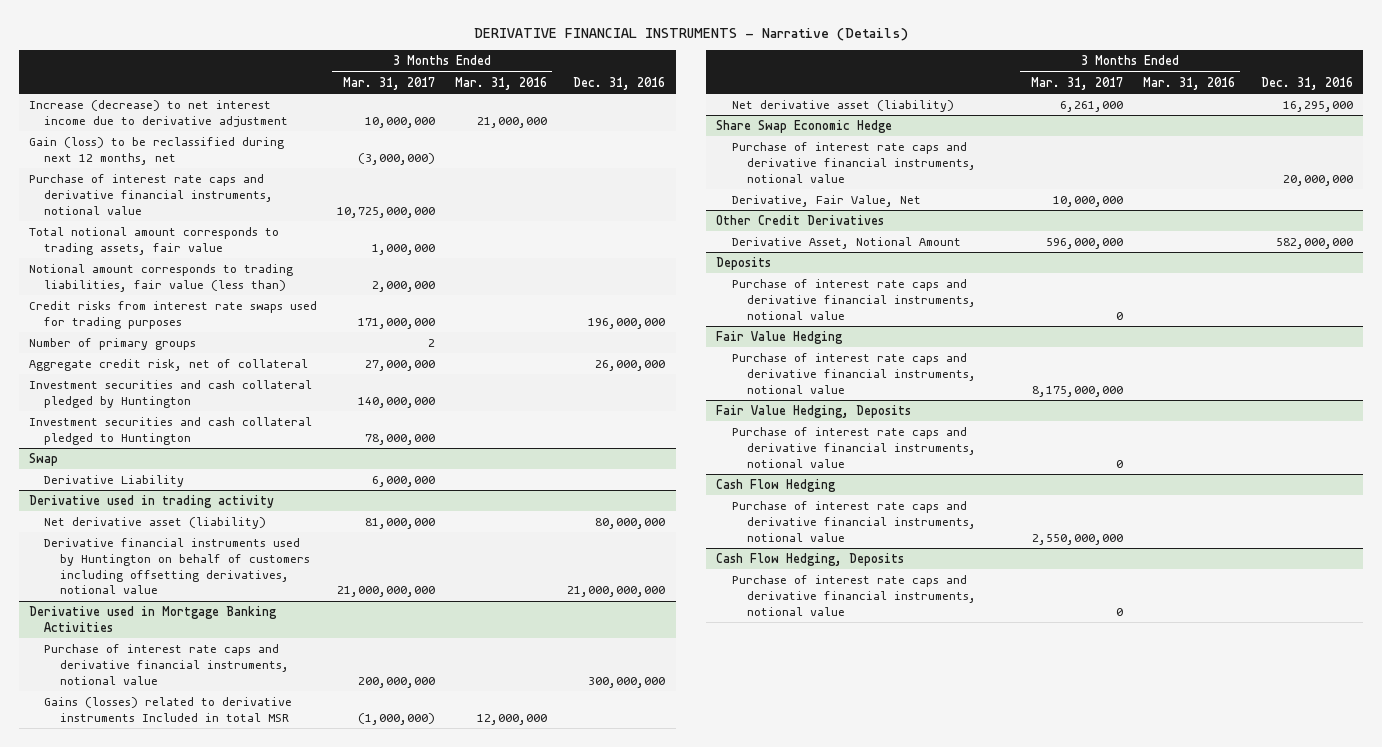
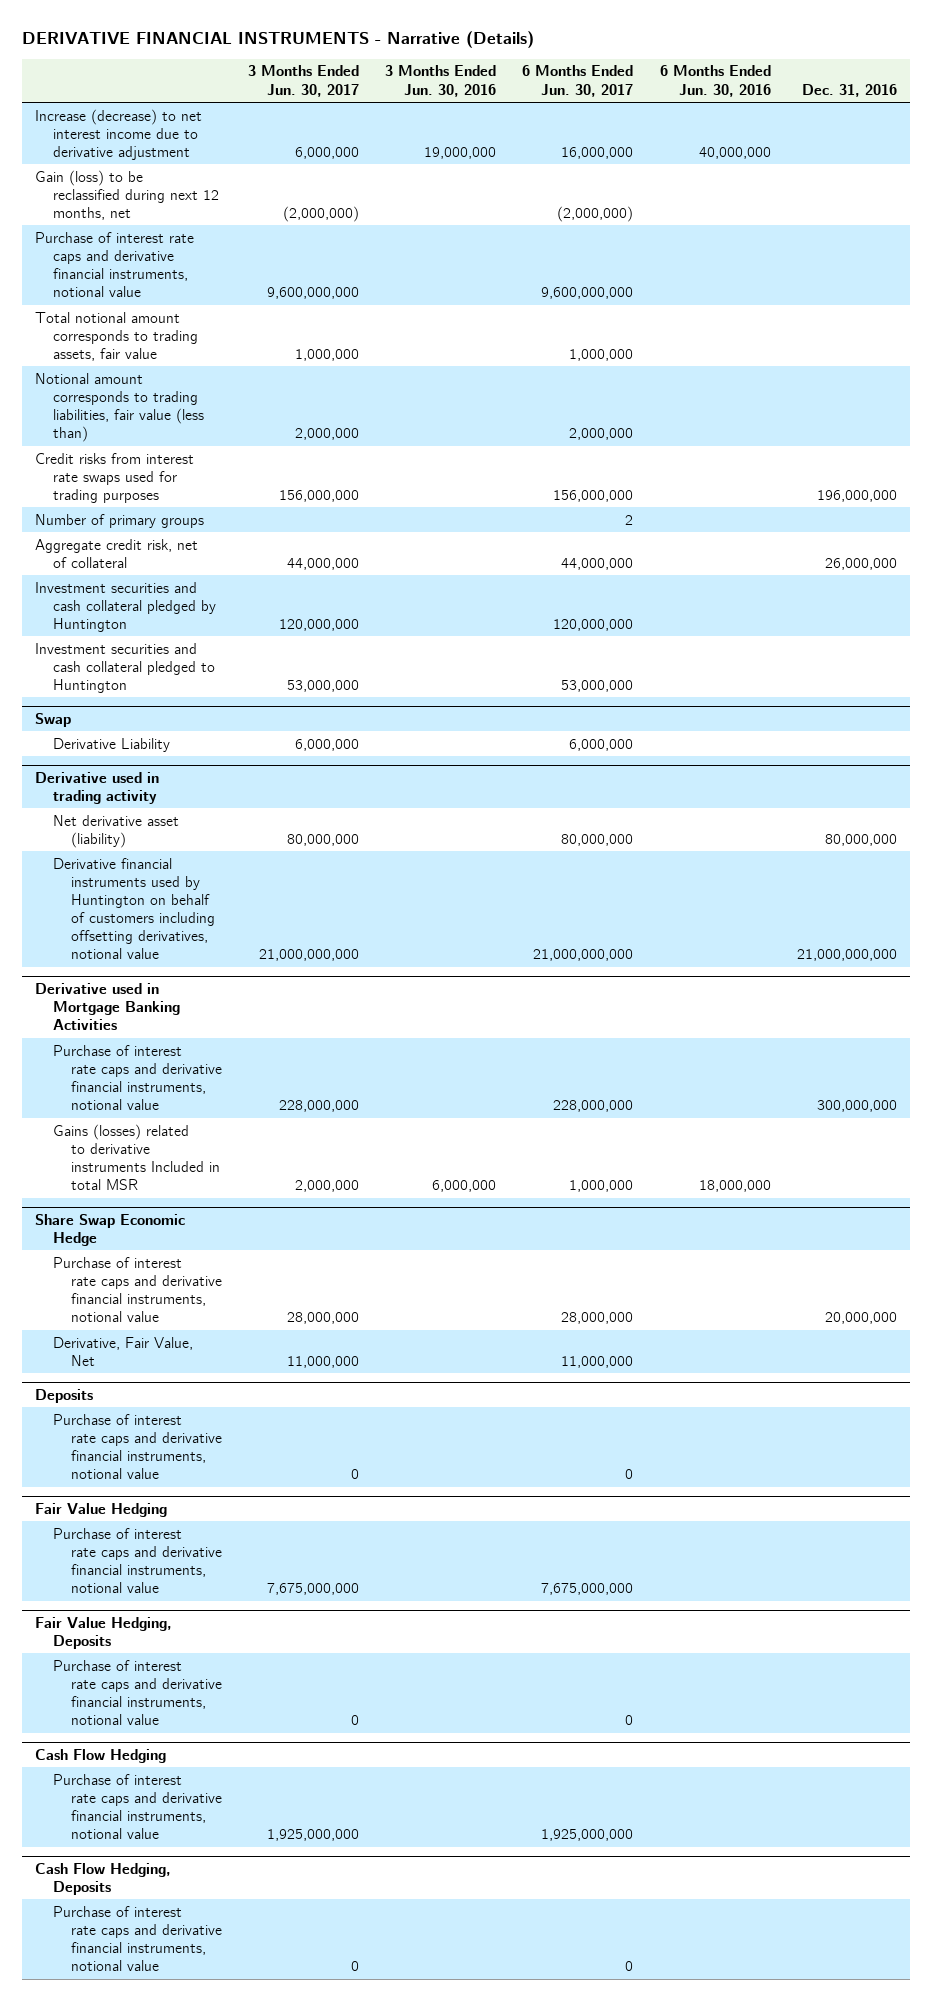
- | 3 Months Ended Mar. 31, 2017 | 3 Months Ended Mar. 31, 2016 | Dec. 31, 2016
+ | 3 Months Ended Jun. 30, 2017 | 3 Months Ended Jun. 30, 2016 | 6 Months Ended Jun. 30, 2017 | 6 Months Ended Jun. 30, 2016 | Dec. 31, 2016
@ Derivative used in Mortgage Banking Activities
- Net derivative asset (liability) | 6,261,000 | | 16,295,000
- Other Credit Derivatives
- Derivative Asset, Notional Amount | 596,000,000 | | 582,000,000

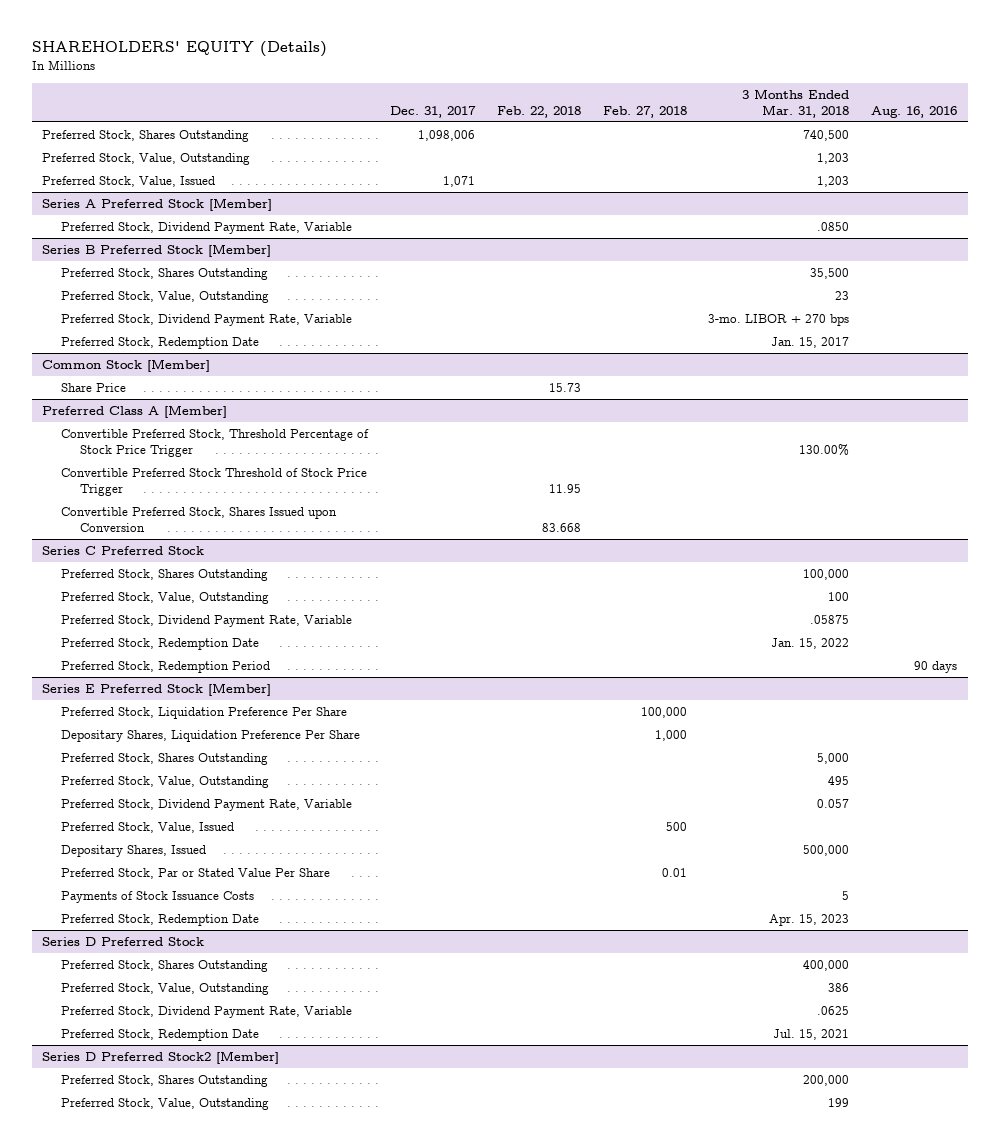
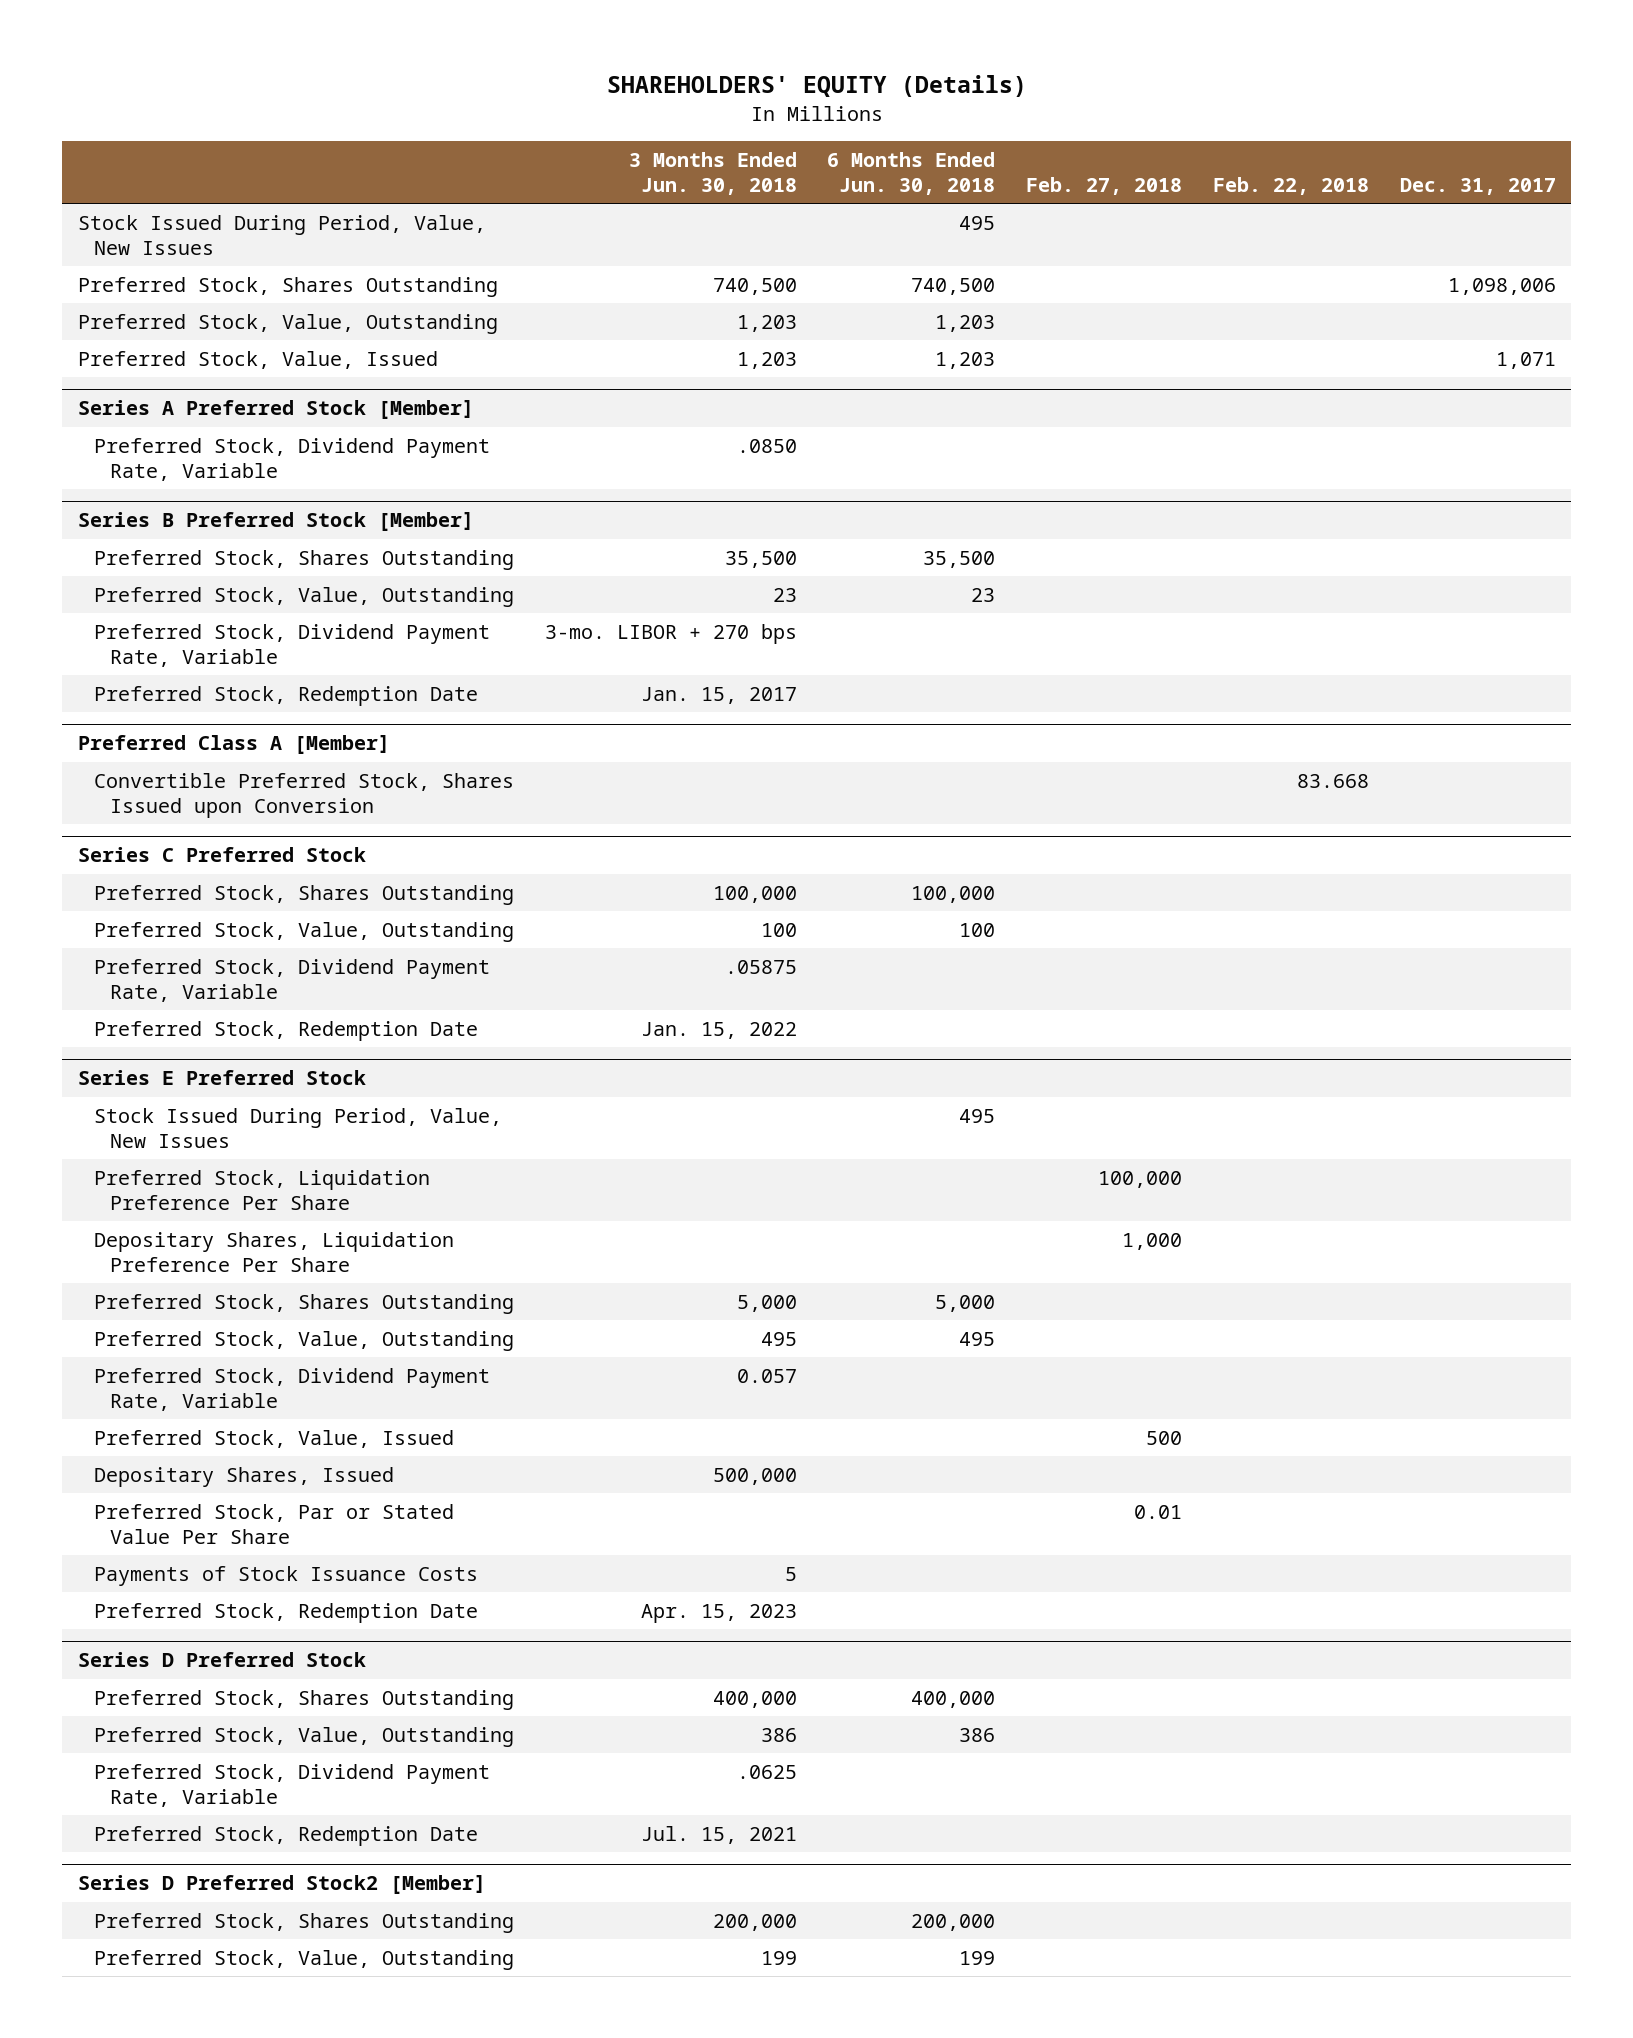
- | Dec. 31, 2017 | Feb. 22, 2018 | Feb. 27, 2018 | 3 Months Ended Mar. 31, 2018 | Aug. 16, 2016
+ | 3 Months Ended Jun. 30, 2018 | 6 Months Ended Jun. 30, 2018 | Feb. 27, 2018 | Feb. 22, 2018 | Dec. 31, 2017
+ Stock Issued During Period, Value, New Issues | | 495 | | |
- Common Stock [Member]
- Share Price | | 15.73 | | |
@ Preferred Class A [Member]
- Convertible Preferred Stock, Threshold Percentage of Stock Price Trigger | | | | 130.00% |
- Convertible Preferred Stock Threshold of Stock Price Trigger | | 11.95 | | |
@ Series C Preferred Stock
- Preferred Stock, Redemption Period | | | | | 90 days
- Series E Preferred Stock [Member]
+ Series E Preferred Stock
+ Stock Issued During Period, Value, New Issues | | 495 | | |

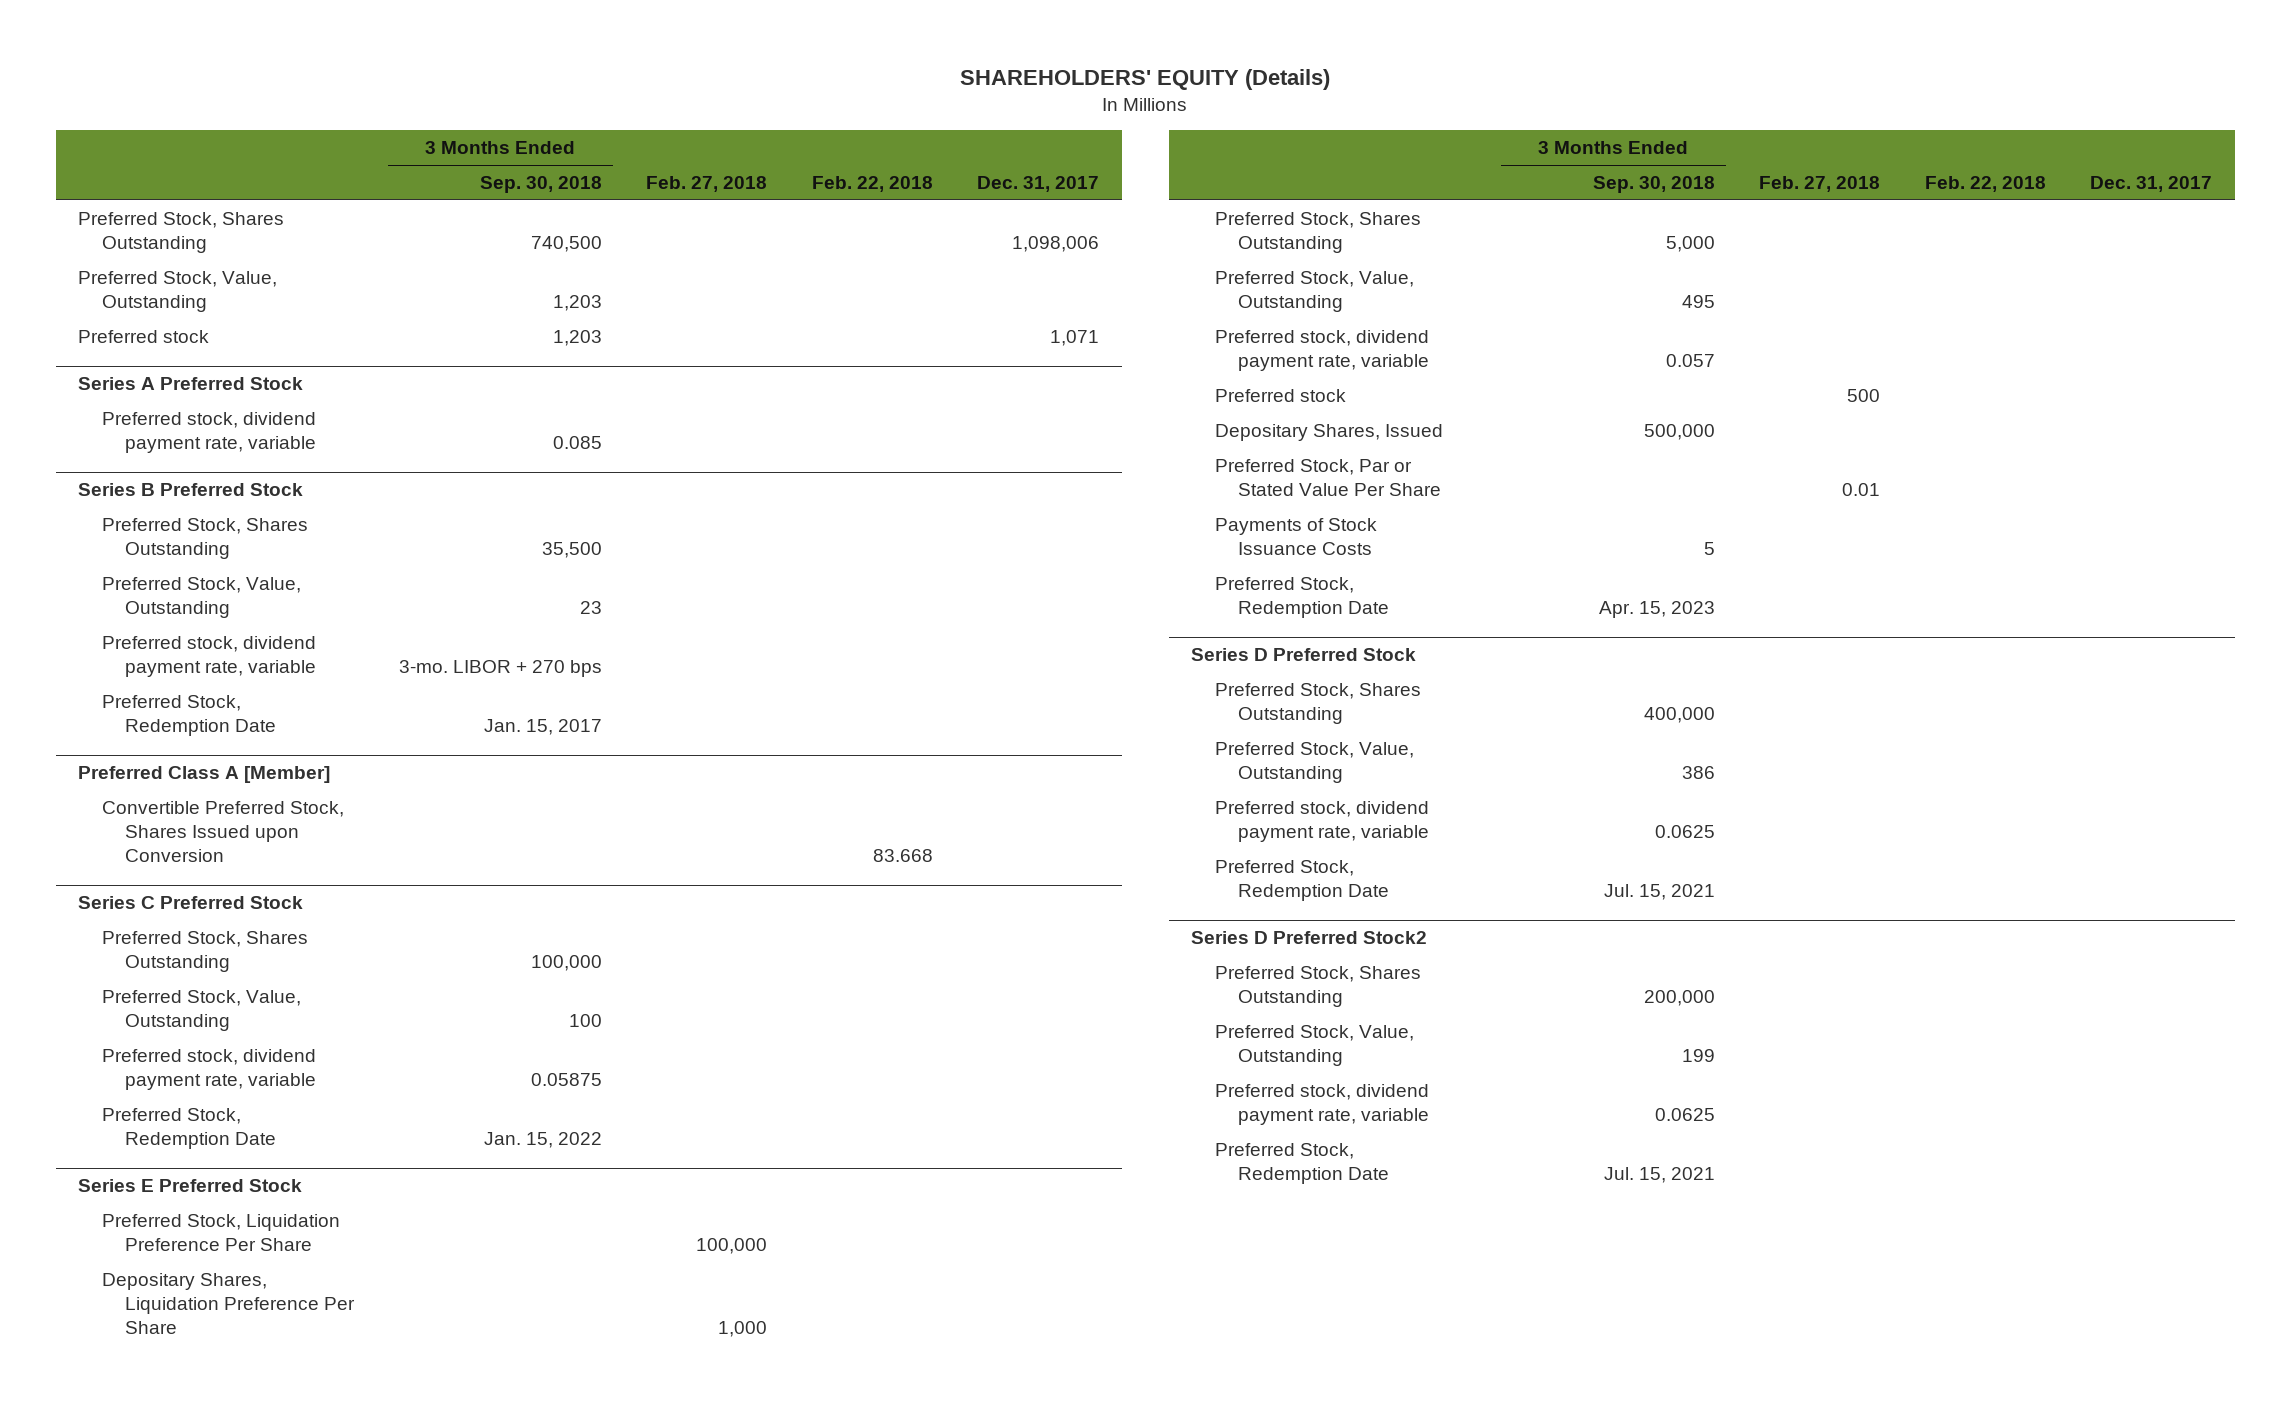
- | 3 Months Ended Jun. 30, 2018 | 6 Months Ended Jun. 30, 2018 | Feb. 27, 2018 | Feb. 22, 2018 | Dec. 31, 2017
+ | 3 Months Ended Sep. 30, 2018 | Feb. 27, 2018 | Feb. 22, 2018 | Dec. 31, 2017
- Stock Issued During Period, Value, New Issues | | 495 | | |
- Preferred Stock, Value, Issued | 1,203 | 1,203 | | | 1,071
- Series A Preferred Stock [Member]
- Preferred Stock, Dividend Payment Rate, Variable | .0850 | | | |
- Series B Preferred Stock [Member]
+ Preferred stock | 1,203 | | | 1,071
+ Series A Preferred Stock
+ Preferred stock, dividend payment rate, variable | 0.085 | | |
+ Series B Preferred Stock
- Preferred Stock, Dividend Payment Rate, Variable | 3-mo. LIBOR + 270 bps | | | |
+ Preferred stock, dividend payment rate, variable | 3-mo. LIBOR + 270 bps | | |
@ Series C Preferred Stock
- Preferred Stock, Dividend Payment Rate, Variable | .05875 | | | |
+ Preferred stock, dividend payment rate, variable | 0.05875 | | |
@ Series E Preferred Stock
- Stock Issued During Period, Value, New Issues | | 495 | | |
- Preferred Stock, Dividend Payment Rate, Variable | 0.057 | | | |
- Preferred Stock, Value, Issued | | | 500 | |
+ Preferred stock, dividend payment rate, variable | 0.057 | | |
+ Preferred stock | | 500 | |
@ Series D Preferred Stock
- Preferred Stock, Dividend Payment Rate, Variable | .0625 | | | |
+ Preferred stock, dividend payment rate, variable | 0.0625 | | |
- Series D Preferred Stock2 [Member]
+ Series D Preferred Stock2
+ Preferred stock, dividend payment rate, variable | 0.0625 | | |
+ Preferred Stock, Redemption Date | Jul. 15, 2021 | | |

